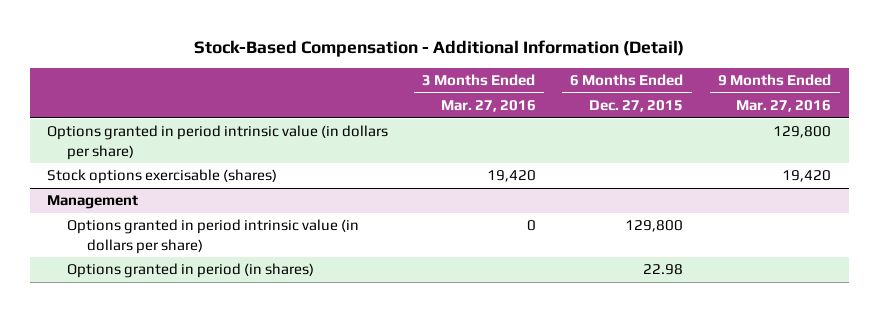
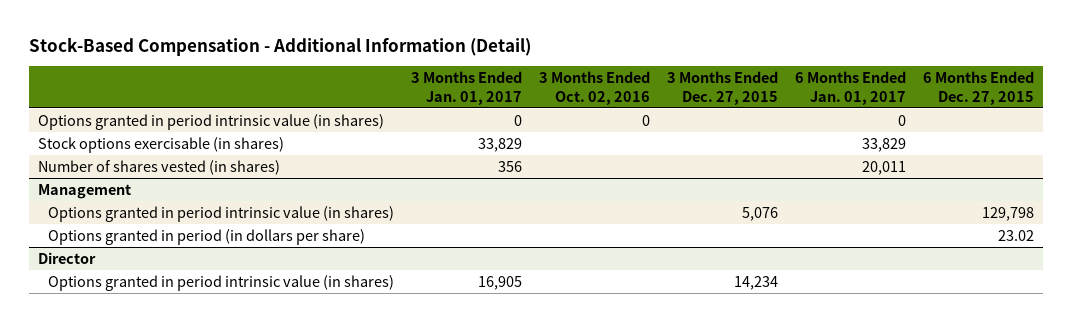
- | 3 Months Ended Mar. 27, 2016 | 6 Months Ended Dec. 27, 2015 | 9 Months Ended Mar. 27, 2016
+ | 3 Months Ended Jan. 01, 2017 | 3 Months Ended Oct. 02, 2016 | 3 Months Ended Dec. 27, 2015 | 6 Months Ended Jan. 01, 2017 | 6 Months Ended Dec. 27, 2015
- Options granted in period intrinsic value (in dollars per share) | | | 129,800
- Stock options exercisable (shares) | 19,420 | | 19,420
+ Options granted in period intrinsic value (in shares) | 0 | 0 | | 0 |
+ Stock options exercisable (in shares) | 33,829 | | | 33,829 |
+ Number of shares vested (in shares) | 356 | | | 20,011 |
@ Management
- Options granted in period intrinsic value (in dollars per share) | 0 | 129,800 |
- Options granted in period (in shares) | | 22.98 |
+ Options granted in period intrinsic value (in shares) | | | 5,076 | | 129,798
+ Options granted in period (in dollars per share) | | | | | 23.02
+ Director
+ Options granted in period intrinsic value (in shares) | 16,905 | | 14,234 | |

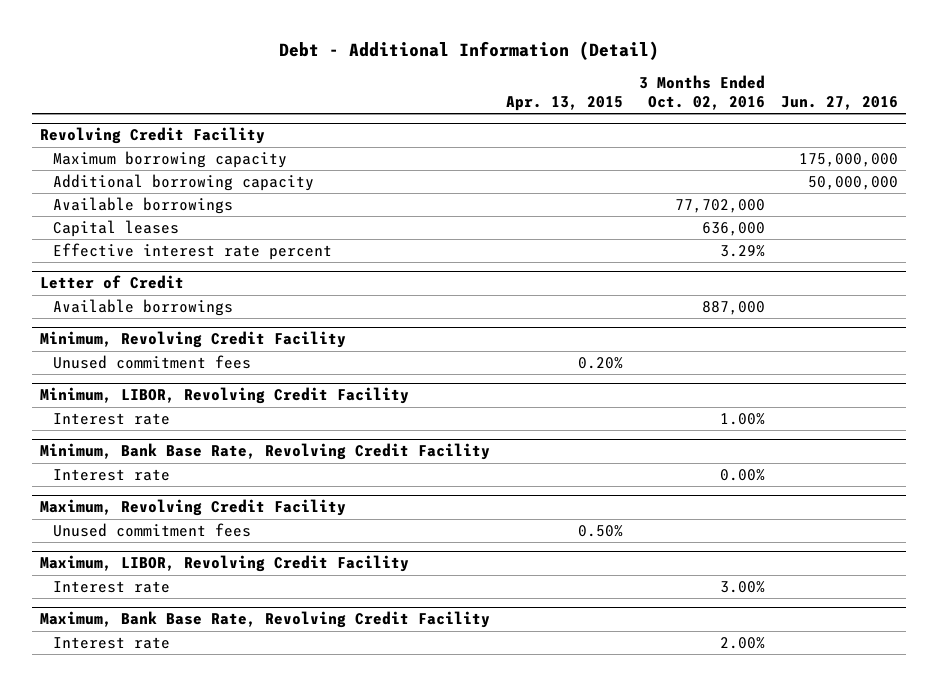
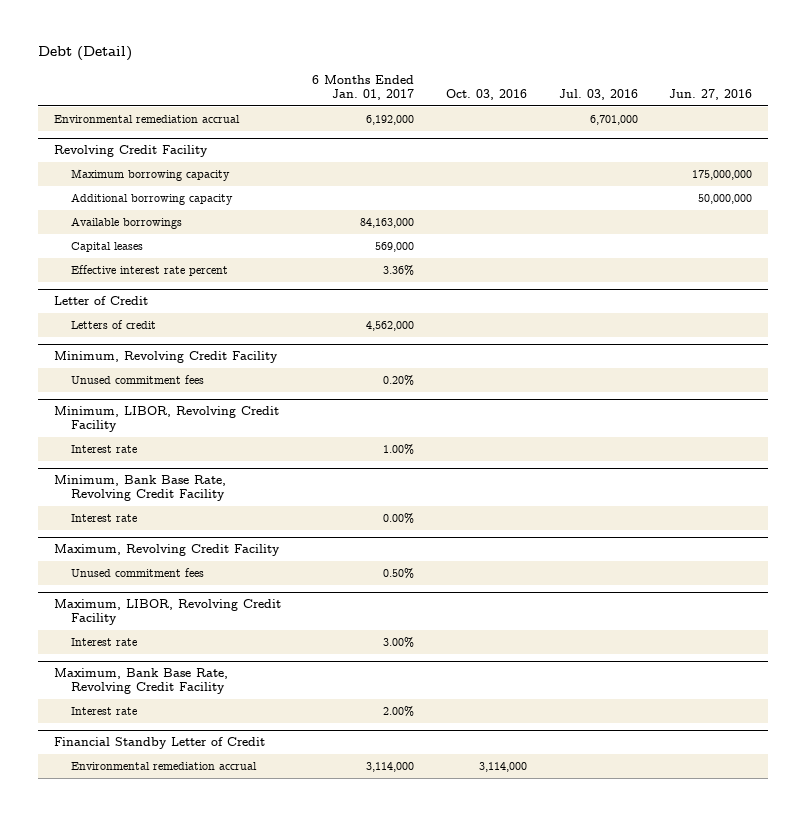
- Debt - Additional Information (Detail)
+ Debt (Detail)
- | Apr. 13, 2015 | 3 Months Ended Oct. 02, 2016 | Jun. 27, 2016
+ | 6 Months Ended Jan. 01, 2017 | Oct. 03, 2016 | Jul. 03, 2016 | Jun. 27, 2016
+ Environmental remediation accrual | 6,192,000 | | 6,701,000 |
@ Letter of Credit
- Available borrowings | | 887,000 |
+ Letters of credit | 4,562,000 | | |
+ Financial Standby Letter of Credit
+ Environmental remediation accrual | 3,114,000 | 3,114,000 | |

